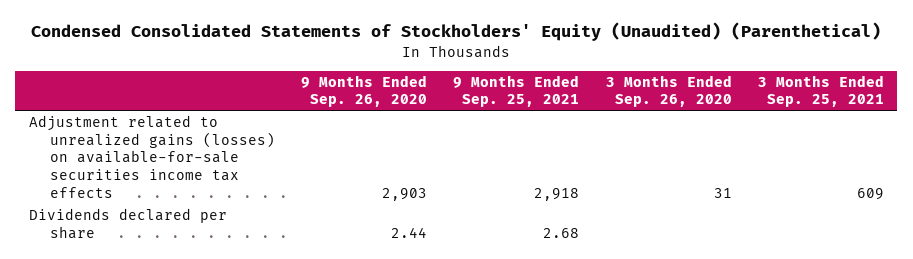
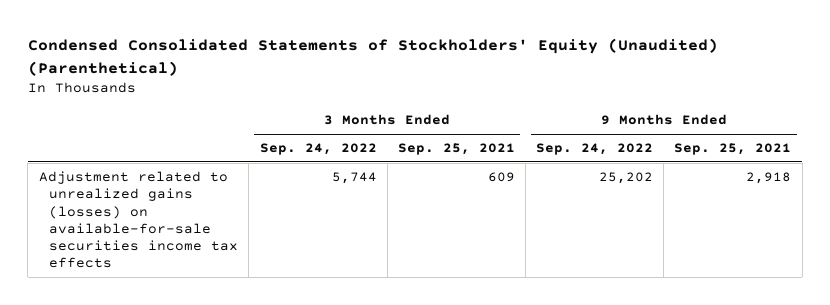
- | 9 Months Ended Sep. 26, 2020 | 9 Months Ended Sep. 25, 2021 | 3 Months Ended Sep. 26, 2020 | 3 Months Ended Sep. 25, 2021
+ | 3 Months Ended Sep. 24, 2022 | 3 Months Ended Sep. 25, 2021 | 9 Months Ended Sep. 24, 2022 | 9 Months Ended Sep. 25, 2021
- Dividends declared per share | 2.44 | 2.68 | |

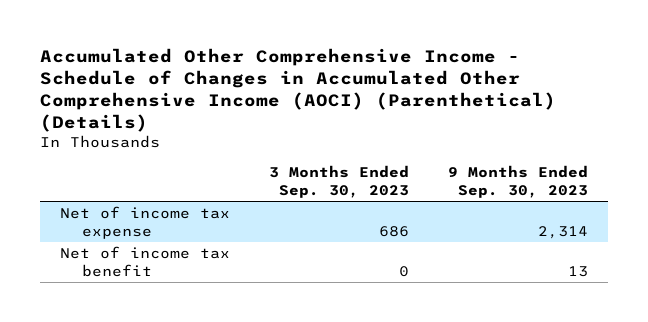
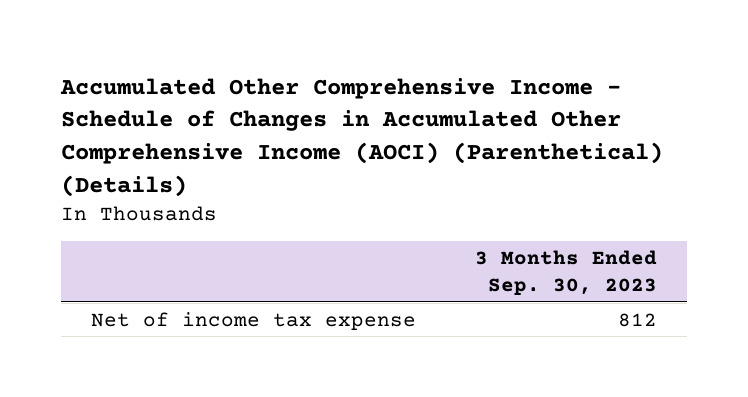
- | 3 Months Ended Sep. 30, 2023 | 9 Months Ended Sep. 30, 2023
+ | 3 Months Ended Sep. 30, 2023
- Net of income tax expense | 686 | 2,314
- Net of income tax benefit | 0 | 13
+ Net of income tax expense | 812

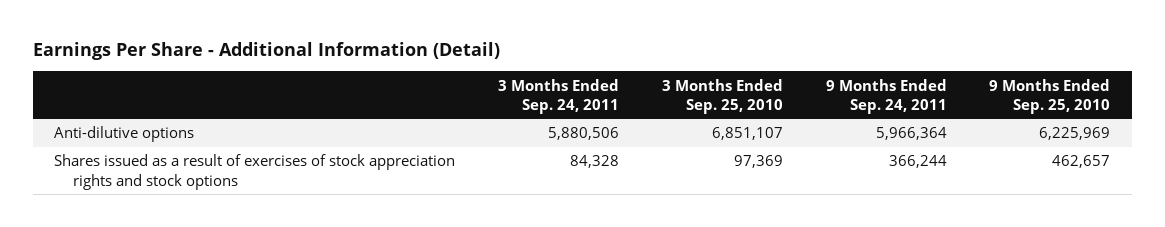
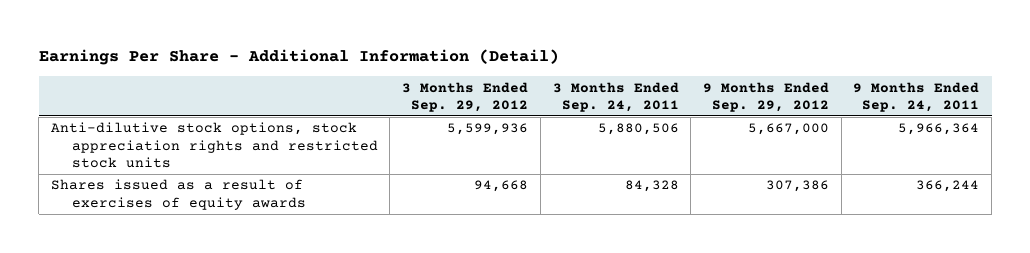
- | 3 Months Ended Sep. 24, 2011 | 3 Months Ended Sep. 25, 2010 | 9 Months Ended Sep. 24, 2011 | 9 Months Ended Sep. 25, 2010
+ | 3 Months Ended Sep. 29, 2012 | 3 Months Ended Sep. 24, 2011 | 9 Months Ended Sep. 29, 2012 | 9 Months Ended Sep. 24, 2011
- Anti-dilutive options | 5,880,506 | 6,851,107 | 5,966,364 | 6,225,969
- Shares issued as a result of exercises of stock appreciation rights and stock options | 84,328 | 97,369 | 366,244 | 462,657
+ Anti-dilutive stock options, stock appreciation rights and restricted stock units | 5,599,936 | 5,880,506 | 5,667,000 | 5,966,364
+ Shares issued as a result of exercises of equity awards | 94,668 | 84,328 | 307,386 | 366,244

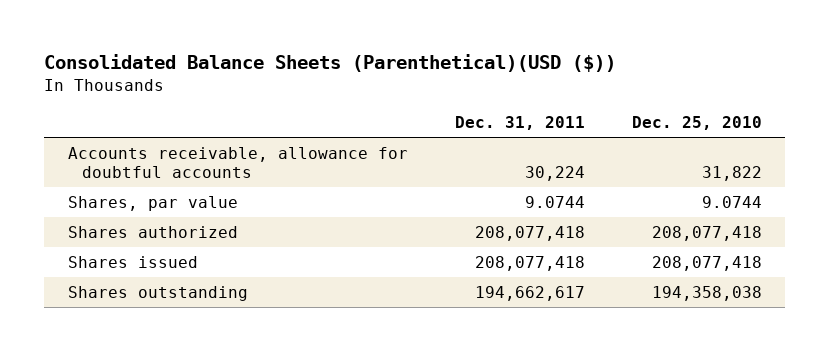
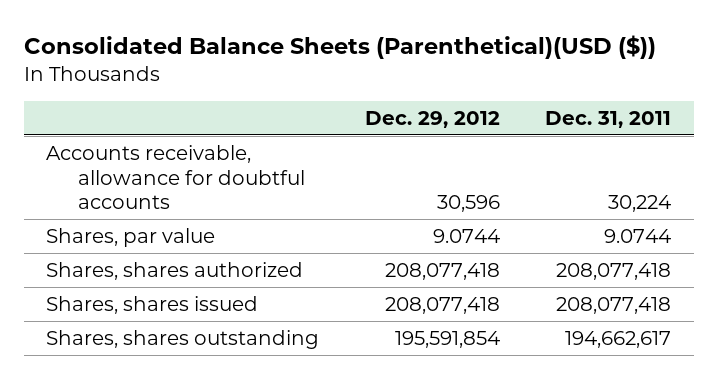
- | Dec. 31, 2011 | Dec. 25, 2010
+ | Dec. 29, 2012 | Dec. 31, 2011
- Shares authorized | 208,077,418 | 208,077,418
- Shares issued | 208,077,418 | 208,077,418
- Shares outstanding | 194,662,617 | 194,358,038
+ Shares, shares authorized | 208,077,418 | 208,077,418
+ Shares, shares issued | 208,077,418 | 208,077,418
+ Shares, shares outstanding | 195,591,854 | 194,662,617

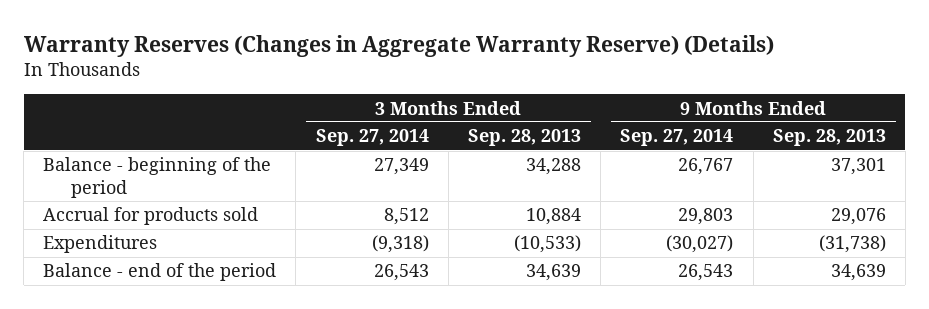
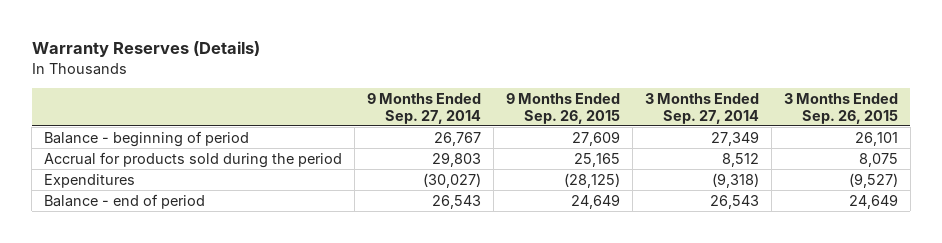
- Warranty Reserves (Changes in Aggregate Warranty Reserve) (Details)
+ Warranty Reserves (Details)
- | 3 Months Ended Sep. 27, 2014 | 3 Months Ended Sep. 28, 2013 | 9 Months Ended Sep. 27, 2014 | 9 Months Ended Sep. 28, 2013
+ | 9 Months Ended Sep. 27, 2014 | 9 Months Ended Sep. 26, 2015 | 3 Months Ended Sep. 27, 2014 | 3 Months Ended Sep. 26, 2015
- Balance - beginning of the period | 27,349 | 34,288 | 26,767 | 37,301
- Accrual for products sold | 8,512 | 10,884 | 29,803 | 29,076
+ Balance - beginning of period | 26,767 | 27,609 | 27,349 | 26,101
+ Accrual for products sold during the period | 29,803 | 25,165 | 8,512 | 8,075
- Balance - end of the period | 26,543 | 34,639 | 26,543 | 34,639
+ Balance - end of period | 26,543 | 24,649 | 26,543 | 24,649

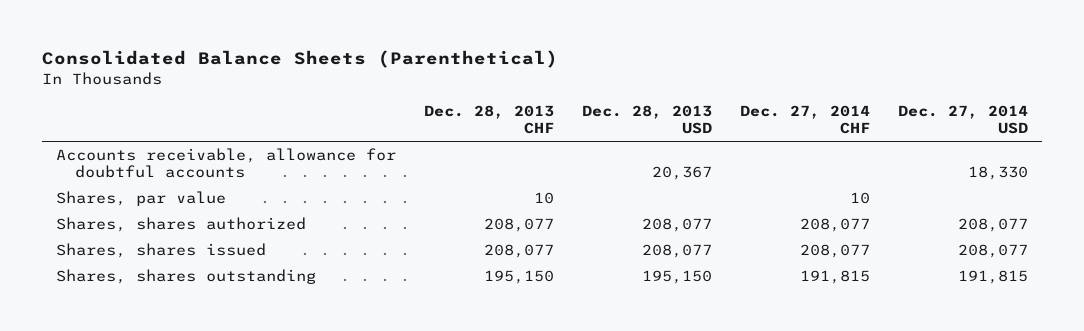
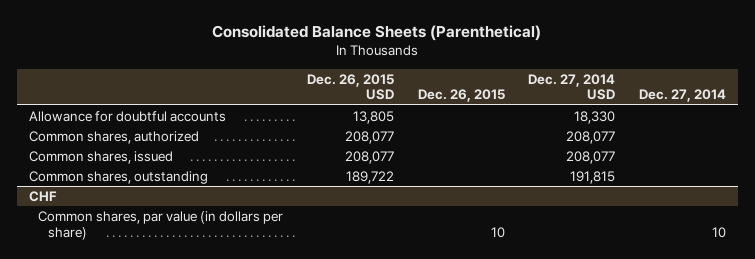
- | Dec. 28, 2013 CHF | Dec. 28, 2013 USD | Dec. 27, 2014 CHF | Dec. 27, 2014 USD
+ | Dec. 26, 2015 USD | Dec. 26, 2015 | Dec. 27, 2014 USD | Dec. 27, 2014
- Accounts receivable, allowance for doubtful accounts | | 20,367 | | 18,330
- Shares, par value | 10 | | 10 |
- Shares, shares authorized | 208,077 | 208,077 | 208,077 | 208,077
- Shares, shares issued | 208,077 | 208,077 | 208,077 | 208,077
- Shares, shares outstanding | 195,150 | 195,150 | 191,815 | 191,815
+ Allowance for doubtful accounts | 13,805 | | 18,330 |
+ Common shares, authorized | 208,077 | | 208,077 |
+ Common shares, issued | 208,077 | | 208,077 |
+ Common shares, outstanding | 189,722 | | 191,815 |
+ CHF
+ Common shares, par value (in dollars per share) | | 10 | | 10

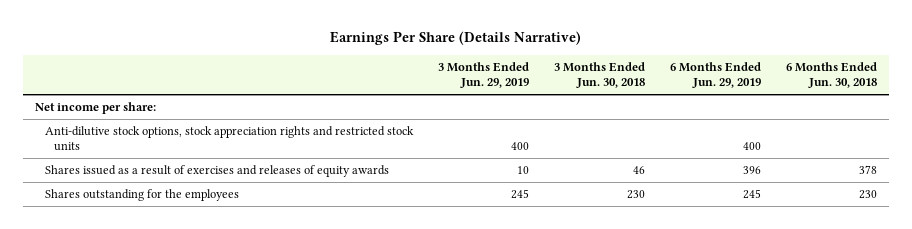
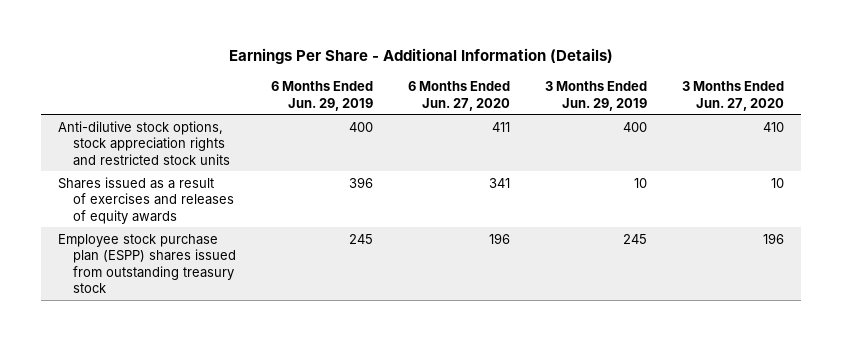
- Earnings Per Share (Details Narrative)
+ Earnings Per Share - Additional Information (Details)
- | 3 Months Ended Jun. 29, 2019 | 3 Months Ended Jun. 30, 2018 | 6 Months Ended Jun. 29, 2019 | 6 Months Ended Jun. 30, 2018
+ | 6 Months Ended Jun. 29, 2019 | 6 Months Ended Jun. 27, 2020 | 3 Months Ended Jun. 29, 2019 | 3 Months Ended Jun. 27, 2020
- Net income per share:
- Shares outstanding for the employees | 245 | 230 | 245 | 230
+ Employee stock purchase plan (ESPP) shares issued from outstanding treasury stock | 245 | 196 | 245 | 196

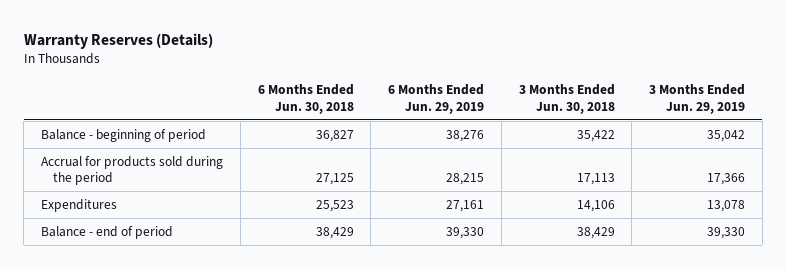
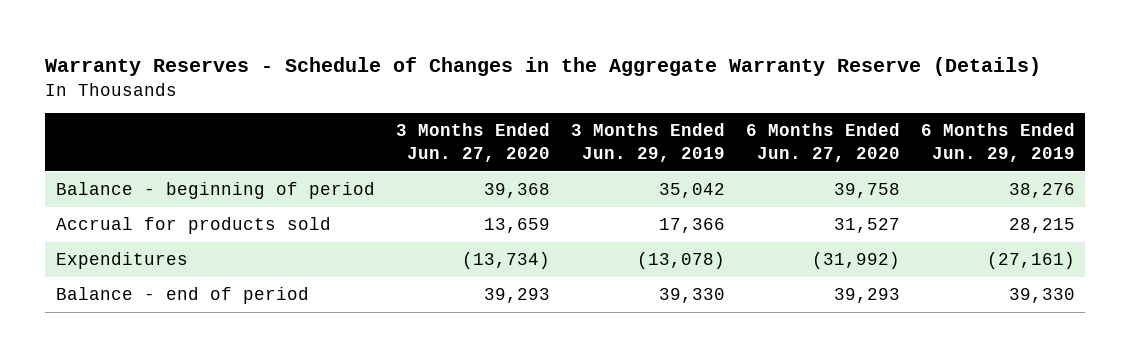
- Warranty Reserves (Details)
+ Warranty Reserves - Schedule of Changes in the Aggregate Warranty Reserve (Details)
- | 6 Months Ended Jun. 30, 2018 | 6 Months Ended Jun. 29, 2019 | 3 Months Ended Jun. 30, 2018 | 3 Months Ended Jun. 29, 2019
+ | 3 Months Ended Jun. 27, 2020 | 3 Months Ended Jun. 29, 2019 | 6 Months Ended Jun. 27, 2020 | 6 Months Ended Jun. 29, 2019
- Accrual for products sold during the period | 27,125 | 28,215 | 17,113 | 17,366
- Expenditures | 25,523 | 27,161 | 14,106 | 13,078
+ Accrual for products sold | 13,659 | 17,366 | 31,527 | 28,215
+ Expenditures | (13,734) | (13,078) | (31,992) | (27,161)

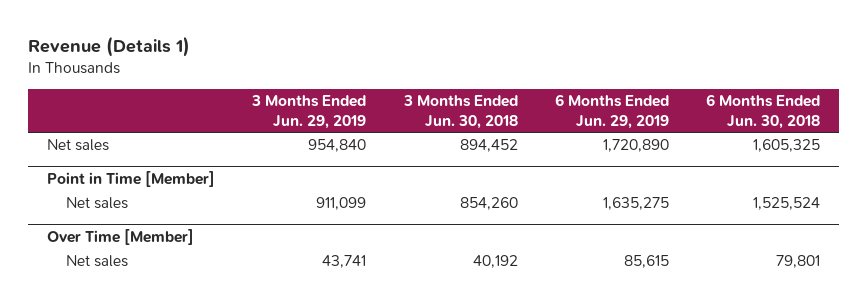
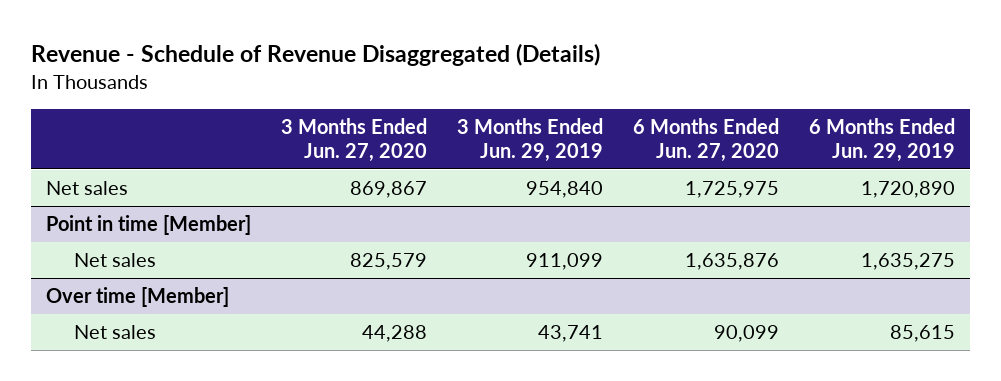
- Revenue (Details 1)
+ Revenue - Schedule of Revenue Disaggregated (Details)
- | 3 Months Ended Jun. 29, 2019 | 3 Months Ended Jun. 30, 2018 | 6 Months Ended Jun. 29, 2019 | 6 Months Ended Jun. 30, 2018
+ | 3 Months Ended Jun. 27, 2020 | 3 Months Ended Jun. 29, 2019 | 6 Months Ended Jun. 27, 2020 | 6 Months Ended Jun. 29, 2019
- Point in Time [Member]
+ Point in time [Member]
- Over Time [Member]
+ Over time [Member]

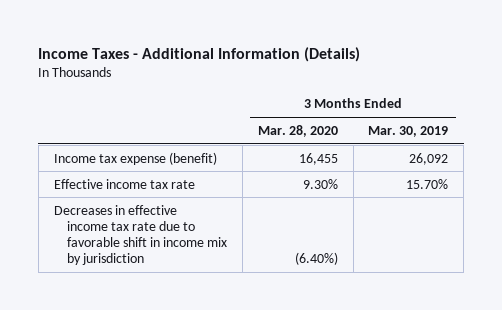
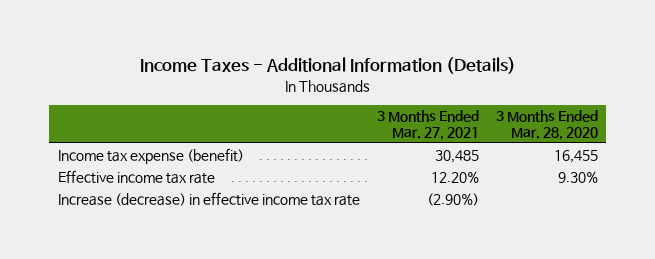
- | 3 Months Ended Mar. 28, 2020 | 3 Months Ended Mar. 30, 2019
+ | 3 Months Ended Mar. 27, 2021 | 3 Months Ended Mar. 28, 2020
- Decreases in effective income tax rate due to favorable shift in income mix by jurisdiction | (6.40%) |
+ Increase (decrease) in effective income tax rate | (2.90%) |

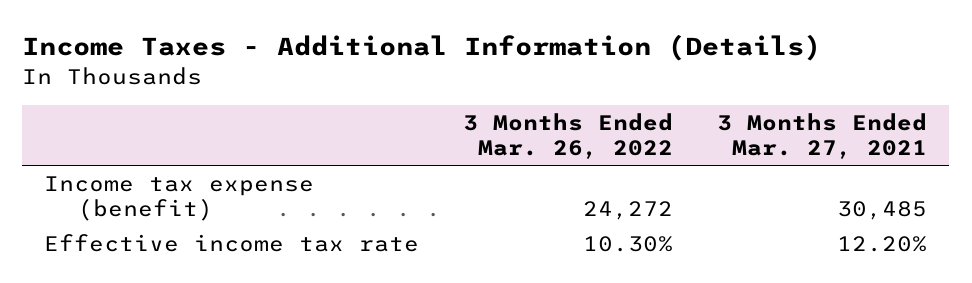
- | 3 Months Ended Mar. 27, 2021 | 3 Months Ended Mar. 28, 2020
+ | 3 Months Ended Mar. 26, 2022 | 3 Months Ended Mar. 27, 2021
- Increase (decrease) in effective income tax rate | (2.90%) |

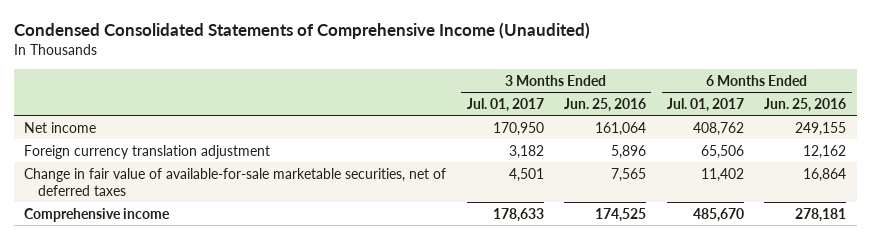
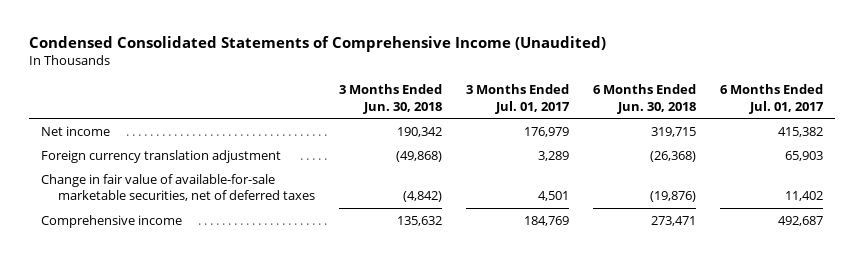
- | 3 Months Ended Jul. 01, 2017 | 3 Months Ended Jun. 25, 2016 | 6 Months Ended Jul. 01, 2017 | 6 Months Ended Jun. 25, 2016
+ | 3 Months Ended Jun. 30, 2018 | 3 Months Ended Jul. 01, 2017 | 6 Months Ended Jun. 30, 2018 | 6 Months Ended Jul. 01, 2017
- Net income | 170,950 | 161,064 | 408,762 | 249,155
- Foreign currency translation adjustment | 3,182 | 5,896 | 65,506 | 12,162
+ Net income | 190,342 | 176,979 | 319,715 | 415,382
+ Foreign currency translation adjustment | (49,868) | 3,289 | (26,368) | 65,903
- Comprehensive income | 178,633 | 174,525 | 485,670 | 278,181
+ Comprehensive income | 135,632 | 184,769 | 273,471 | 492,687

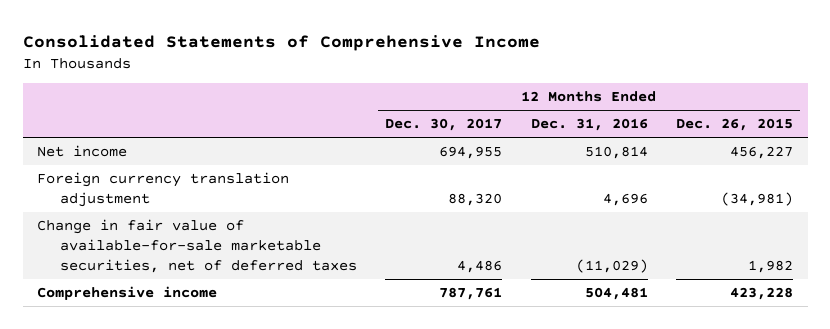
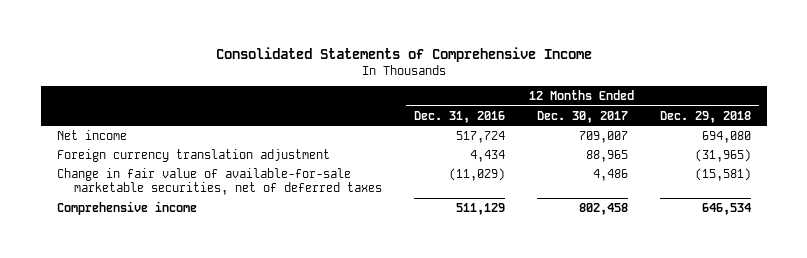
- | 12 Months Ended Dec. 30, 2017 | 12 Months Ended Dec. 31, 2016 | 12 Months Ended Dec. 26, 2015
+ | 12 Months Ended Dec. 31, 2016 | 12 Months Ended Dec. 30, 2017 | 12 Months Ended Dec. 29, 2018
- Net income | 694,955 | 510,814 | 456,227
- Foreign currency translation adjustment | 88,320 | 4,696 | (34,981)
+ Net income | 517,724 | 709,007 | 694,080
+ Foreign currency translation adjustment | 4,434 | 88,965 | (31,965)
- Comprehensive income | 787,761 | 504,481 | 423,228
+ Comprehensive income | 511,129 | 802,458 | 646,534

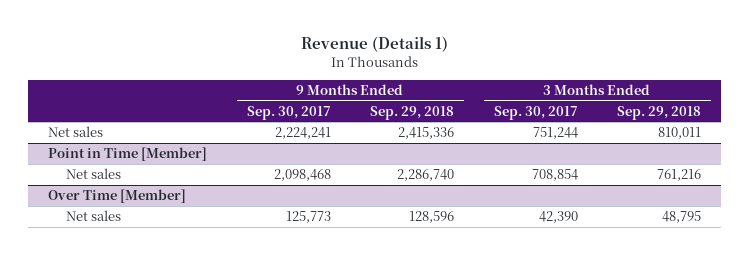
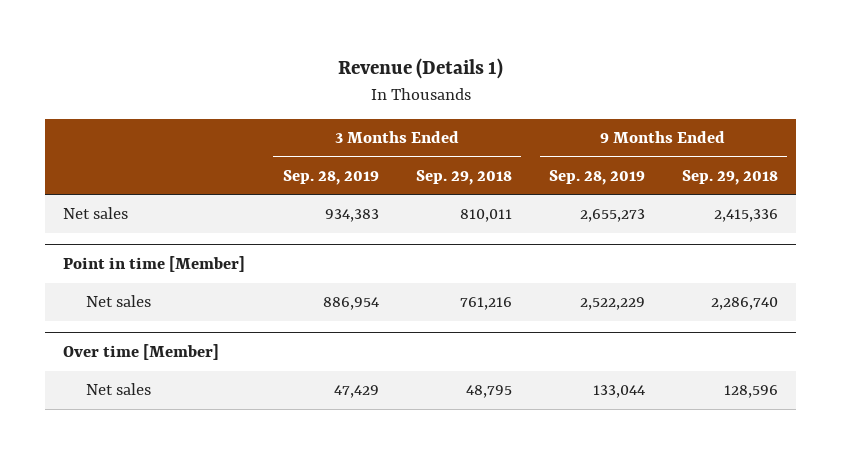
- | 9 Months Ended Sep. 30, 2017 | 9 Months Ended Sep. 29, 2018 | 3 Months Ended Sep. 30, 2017 | 3 Months Ended Sep. 29, 2018
+ | 3 Months Ended Sep. 28, 2019 | 3 Months Ended Sep. 29, 2018 | 9 Months Ended Sep. 28, 2019 | 9 Months Ended Sep. 29, 2018
- Point in Time [Member]
+ Point in time [Member]
- Over Time [Member]
+ Over time [Member]

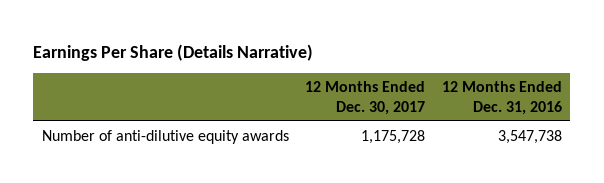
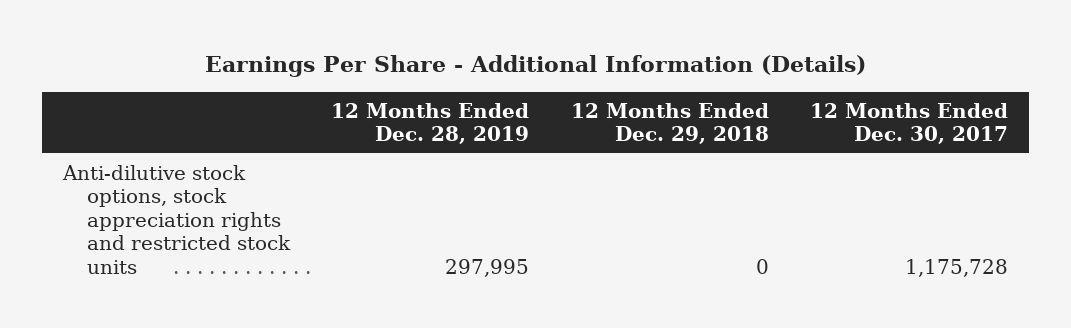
- Earnings Per Share (Details Narrative)
+ Earnings Per Share - Additional Information (Details)
- | 12 Months Ended Dec. 30, 2017 | 12 Months Ended Dec. 31, 2016
+ | 12 Months Ended Dec. 28, 2019 | 12 Months Ended Dec. 29, 2018 | 12 Months Ended Dec. 30, 2017
- Number of anti-dilutive equity awards | 1,175,728 | 3,547,738
+ Anti-dilutive stock options, stock appreciation rights and restricted stock units | 297,995 | 0 | 1,175,728

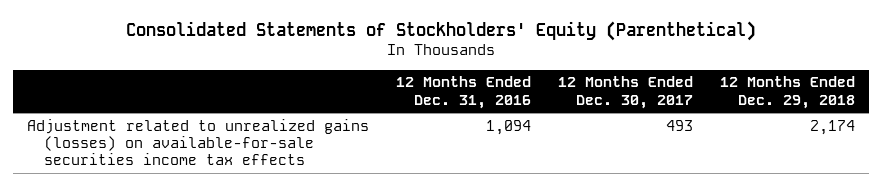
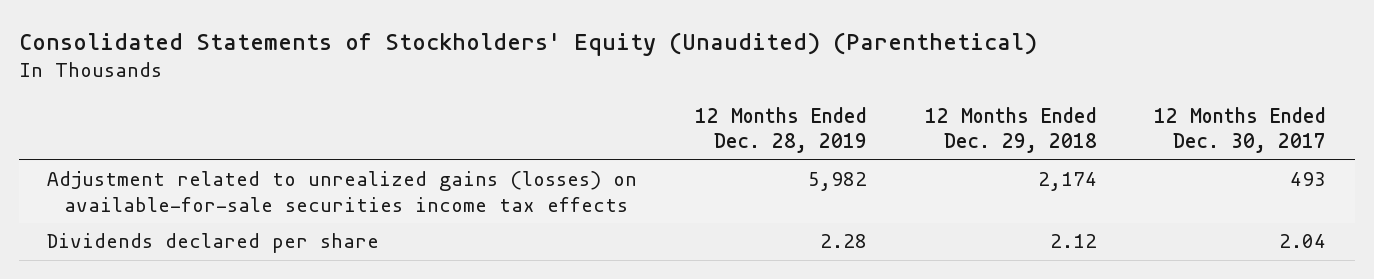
- Consolidated Statements of Stockholders' Equity (Parenthetical)
+ Consolidated Statements of Stockholders' Equity (Unaudited) (Parenthetical)
- | 12 Months Ended Dec. 31, 2016 | 12 Months Ended Dec. 30, 2017 | 12 Months Ended Dec. 29, 2018
+ | 12 Months Ended Dec. 28, 2019 | 12 Months Ended Dec. 29, 2018 | 12 Months Ended Dec. 30, 2017
+ Dividends declared per share | 2.28 | 2.12 | 2.04

